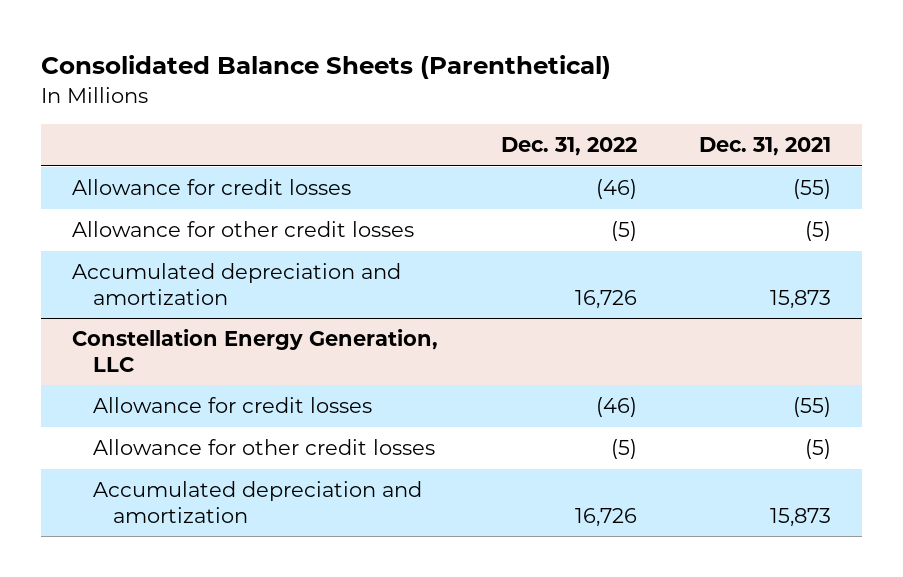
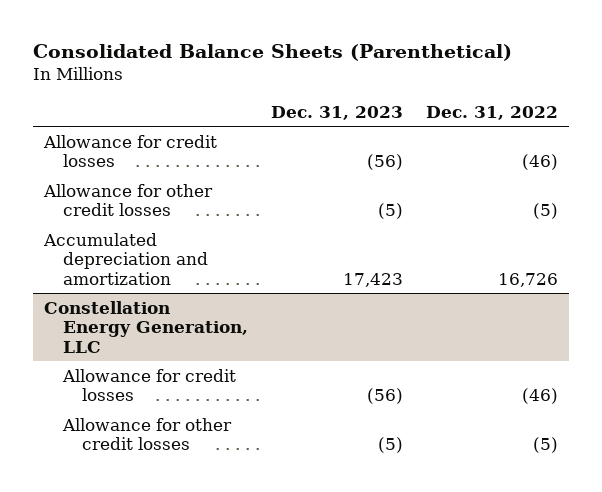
- | Dec. 31, 2022 | Dec. 31, 2021
+ | Dec. 31, 2023 | Dec. 31, 2022
@ Constellation Energy Generation, LLC
- Accumulated depreciation and amortization | 16,726 | 15,873

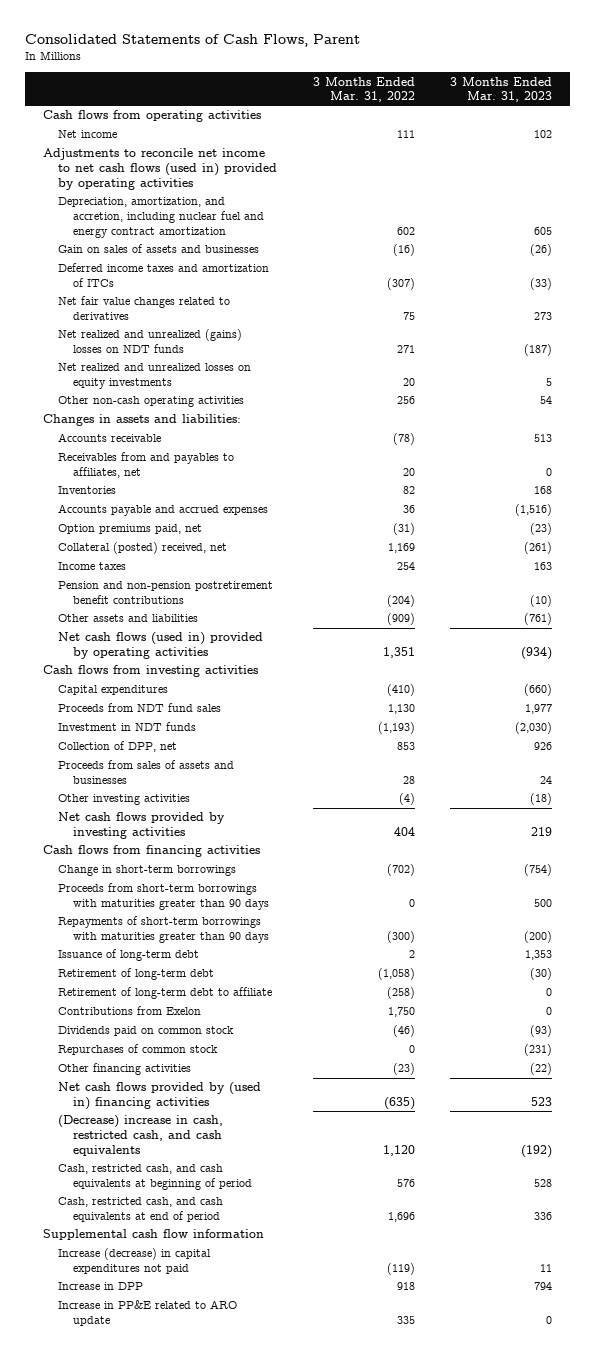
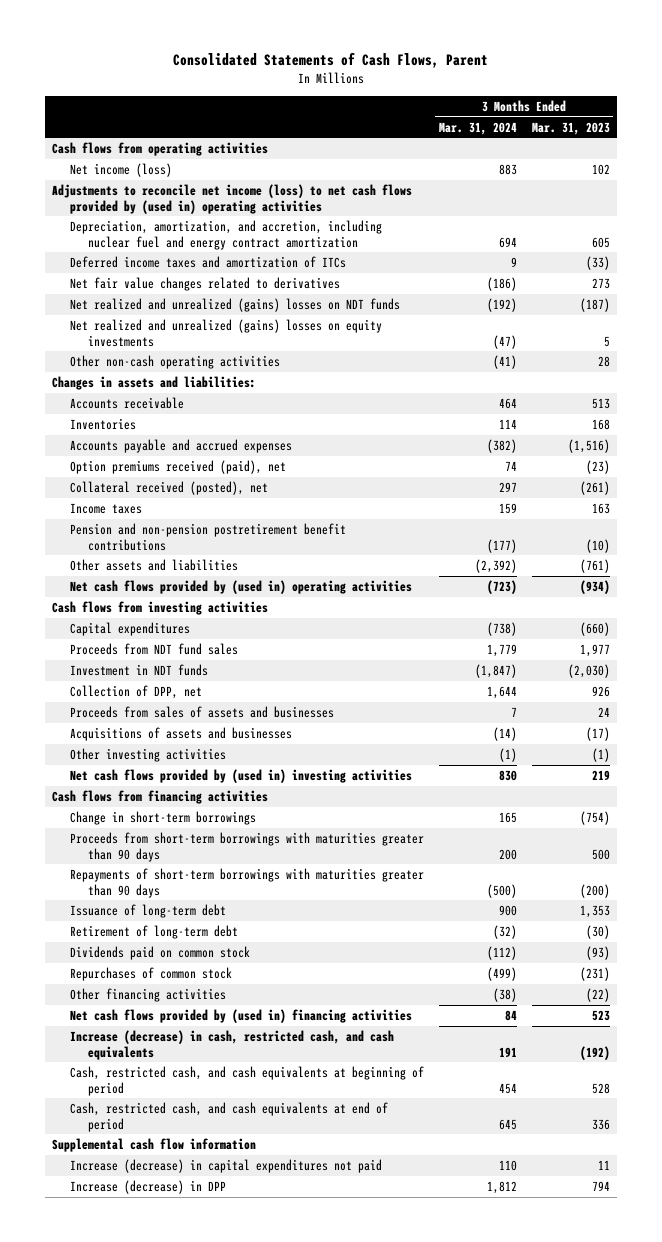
- | 3 Months Ended Mar. 31, 2022 | 3 Months Ended Mar. 31, 2023
+ | 3 Months Ended Mar. 31, 2024 | 3 Months Ended Mar. 31, 2023
- Net income | 111 | 102
- Adjustments to reconcile net income to net cash flows (used in) provided by operating activities
+ Net income (loss) | 883 | 102
+ Adjustments to reconcile net income (loss) to net cash flows provided by (used in) operating activities
- Gain on sales of assets and businesses | (16) | (26)
- Net realized and unrealized losses on equity investments | 20 | 5
- Other non-cash operating activities | 256 | 54
+ Net realized and unrealized (gains) losses on equity investments | (47) | 5
+ Other non-cash operating activities | (41) | 28
- Receivables from and payables to affiliates, net | 20 | 0
- Option premiums paid, net | (31) | (23)
- Collateral (posted) received, net | 1,169 | (261)
+ Option premiums received (paid), net | 74 | (23)
+ Collateral received (posted), net | 297 | (261)
- Net cash flows (used in) provided by operating activities | 1,351 | (934)
+ Net cash flows provided by (used in) operating activities | (723) | (934)
- Other investing activities | (4) | (18)
- Net cash flows provided by investing activities | 404 | 219
+ Acquisitions of assets and businesses | (14) | (17)
+ Other investing activities | (1) | (1)
+ Net cash flows provided by (used in) investing activities | 830 | 219
- Retirement of long-term debt to affiliate | (258) | 0
- Contributions from Exelon | 1,750 | 0
- (Decrease) increase in cash, restricted cash, and cash equivalents | 1,120 | (192)
+ Increase (decrease) in cash, restricted cash, and cash equivalents | 191 | (192)
- Increase in DPP | 918 | 794
- Increase in PP&E related to ARO update | 335 | 0
+ Increase (decrease) in DPP | 1,812 | 794

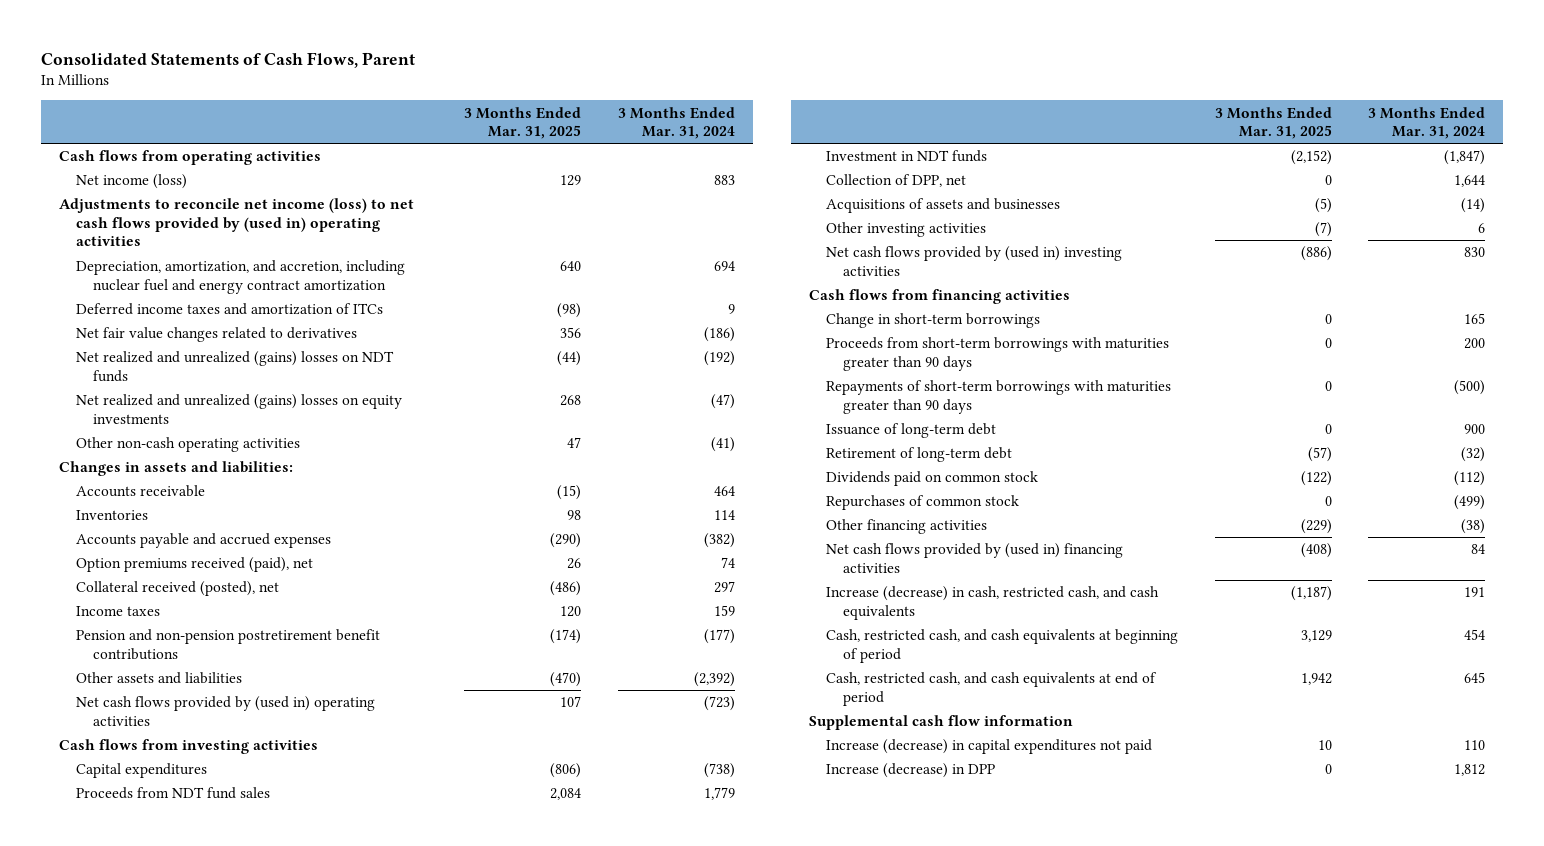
- | 3 Months Ended Mar. 31, 2024 | 3 Months Ended Mar. 31, 2023
+ | 3 Months Ended Mar. 31, 2025 | 3 Months Ended Mar. 31, 2024
- Proceeds from sales of assets and businesses | 7 | 24
- Other investing activities | (1) | (1)
+ Other investing activities | (7) | 6

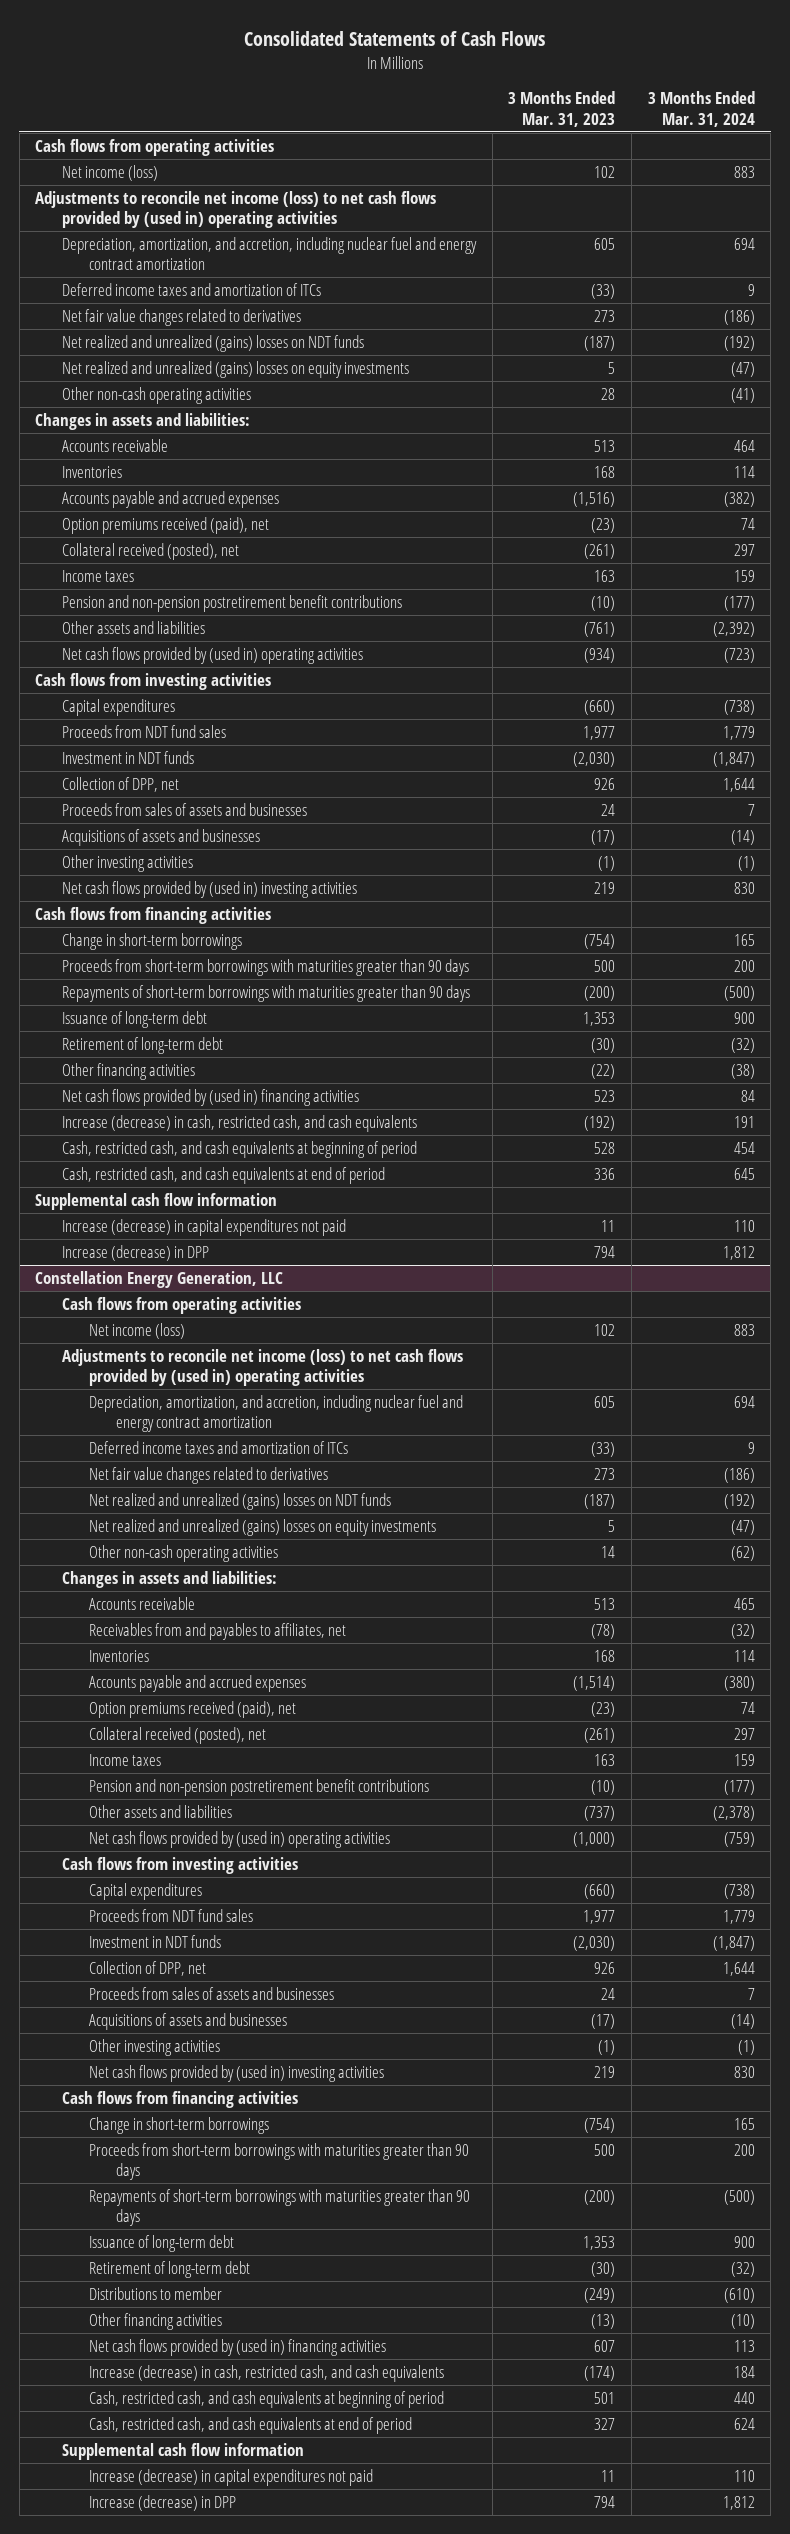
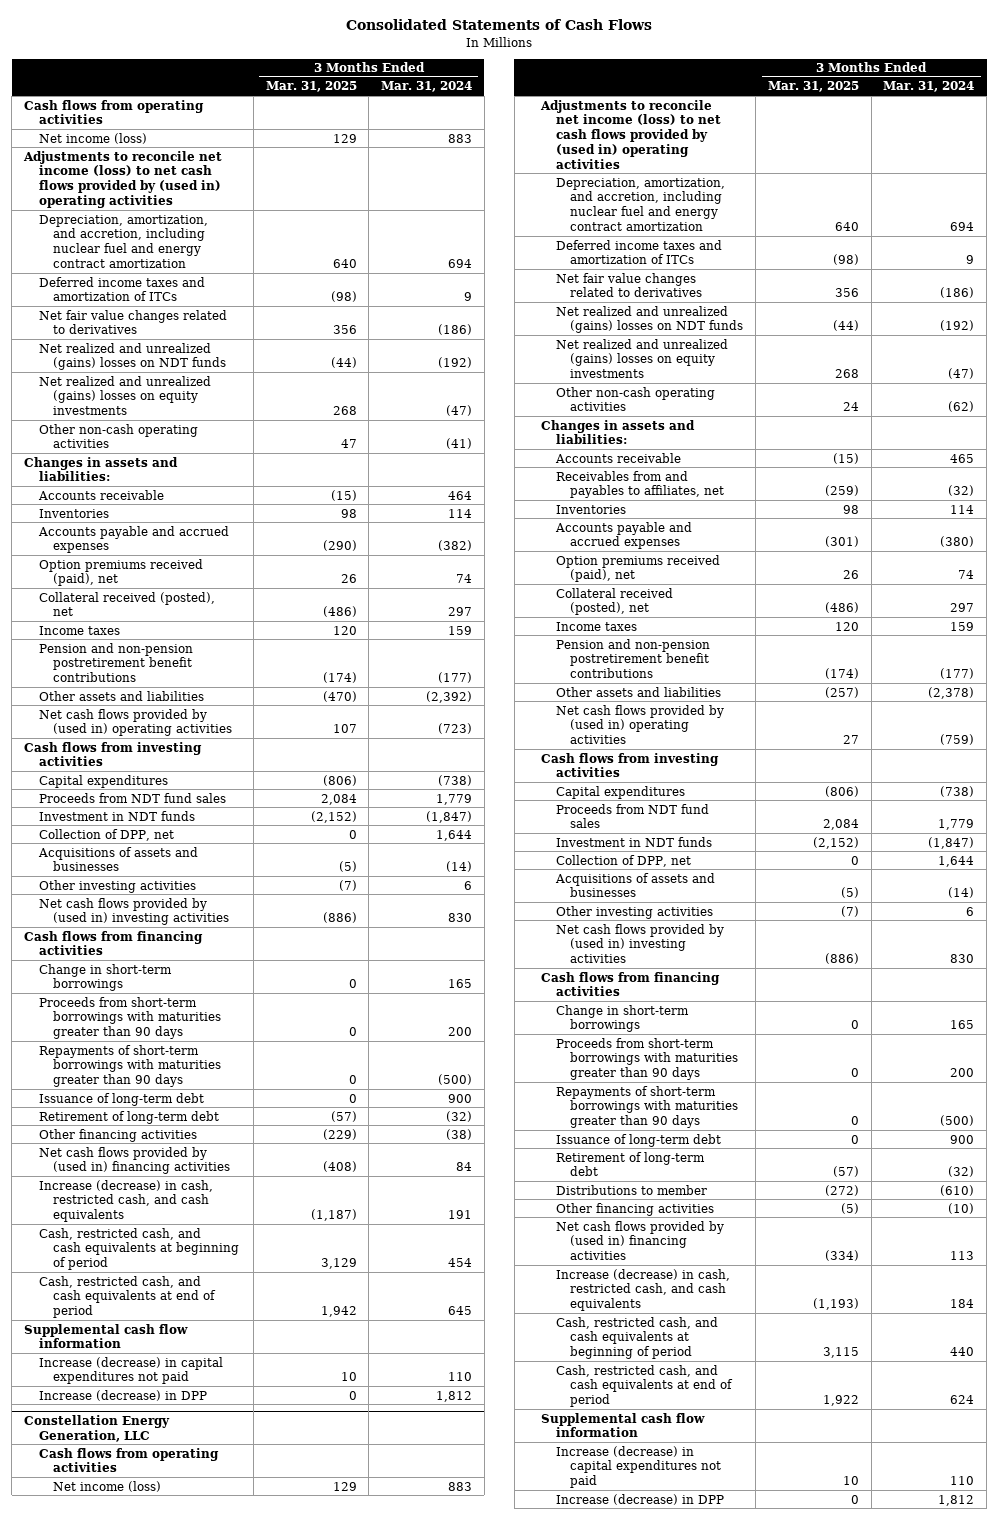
- | 3 Months Ended Mar. 31, 2023 | 3 Months Ended Mar. 31, 2024
+ | 3 Months Ended Mar. 31, 2025 | 3 Months Ended Mar. 31, 2024
- Proceeds from sales of assets and businesses | 24 | 7
- Other investing activities | (1) | (1)
+ Other investing activities | (7) | 6
@ Constellation Energy Generation, LLC
- Proceeds from sales of assets and businesses | 24 | 7
- Other investing activities | (1) | (1)
+ Other investing activities | (7) | 6

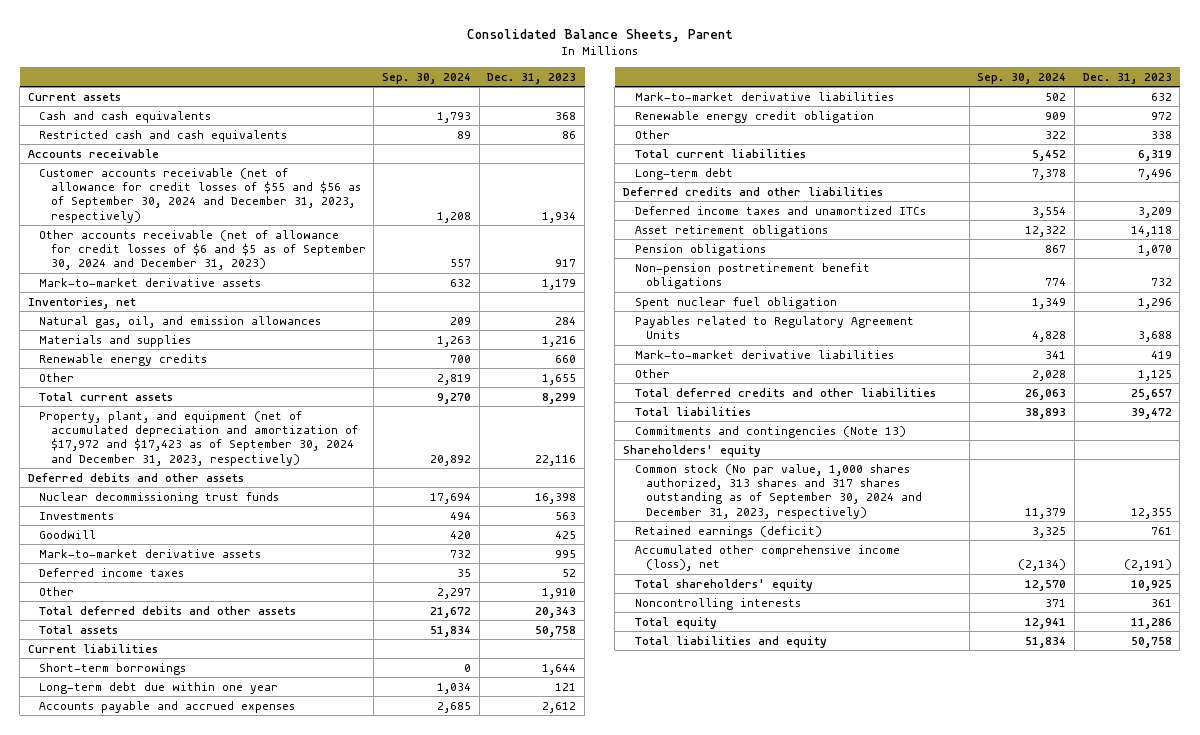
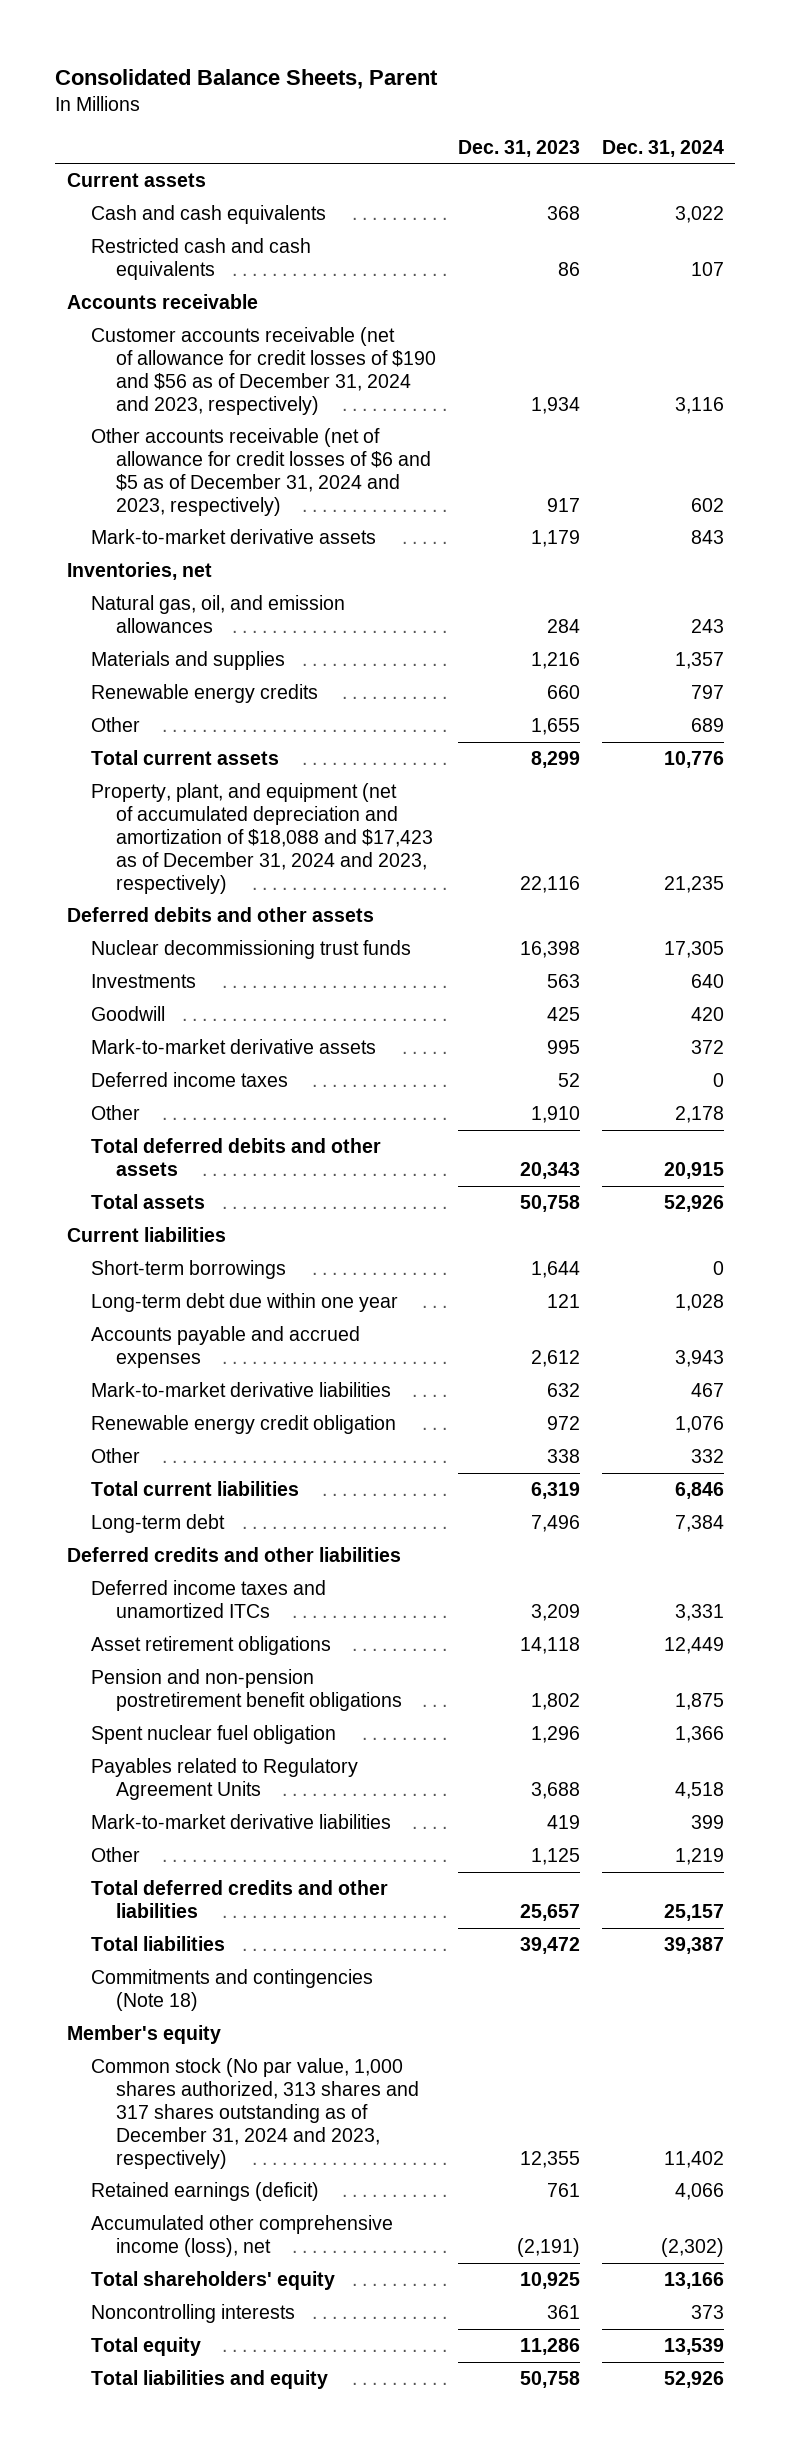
- | Sep. 30, 2024 | Dec. 31, 2023
+ | Dec. 31, 2023 | Dec. 31, 2024
- Customer accounts receivable (net of allowance for credit losses of $55 and $56 as of September 30, 2024 and December 31, 2023, respectively) | 1,208 | 1,934
- Other accounts receivable (net of allowance for credit losses of $6 and $5 as of September 30, 2024 and December 31, 2023) | 557 | 917
+ Customer accounts receivable (net of allowance for credit losses of $190 and $56 as of December 31, 2024 and 2023, respectively) | 1,934 | 3,116
+ Other accounts receivable (net of allowance for credit losses of $6 and $5 as of December 31, 2024 and 2023, respectively) | 917 | 602
- Property, plant, and equipment (net of accumulated depreciation and amortization of $17,972 and $17,423 as of September 30, 2024 and December 31, 2023, respectively) | 20,892 | 22,116
+ Property, plant, and equipment (net of accumulated depreciation and amortization of $18,088 and $17,423 as of December 31, 2024 and 2023, respectively) | 22,116 | 21,235
- Pension obligations | 867 | 1,070
- Non-pension postretirement benefit obligations | 774 | 732
+ Pension and non-pension postretirement benefit obligations | 1,802 | 1,875
- Commitments and contingencies (Note 13)
- Shareholders' equity
- Common stock (No par value, 1,000 shares authorized, 313 shares and 317 shares outstanding as of September 30, 2024 and December 31, 2023, respectively) | 11,379 | 12,355
+ Commitments and contingencies (Note 18)
+ Member's equity
+ Common stock (No par value, 1,000 shares authorized, 313 shares and 317 shares outstanding as of December 31, 2024 and 2023, respectively) | 12,355 | 11,402

